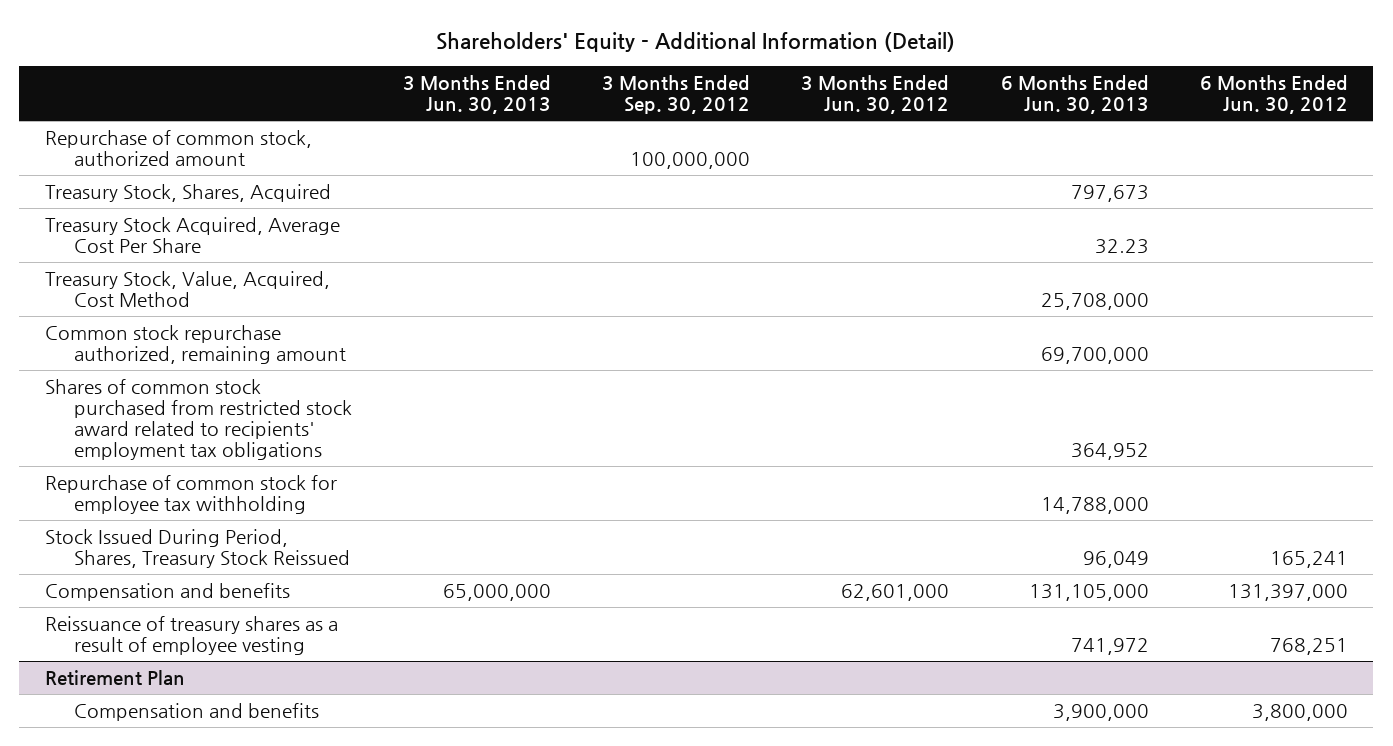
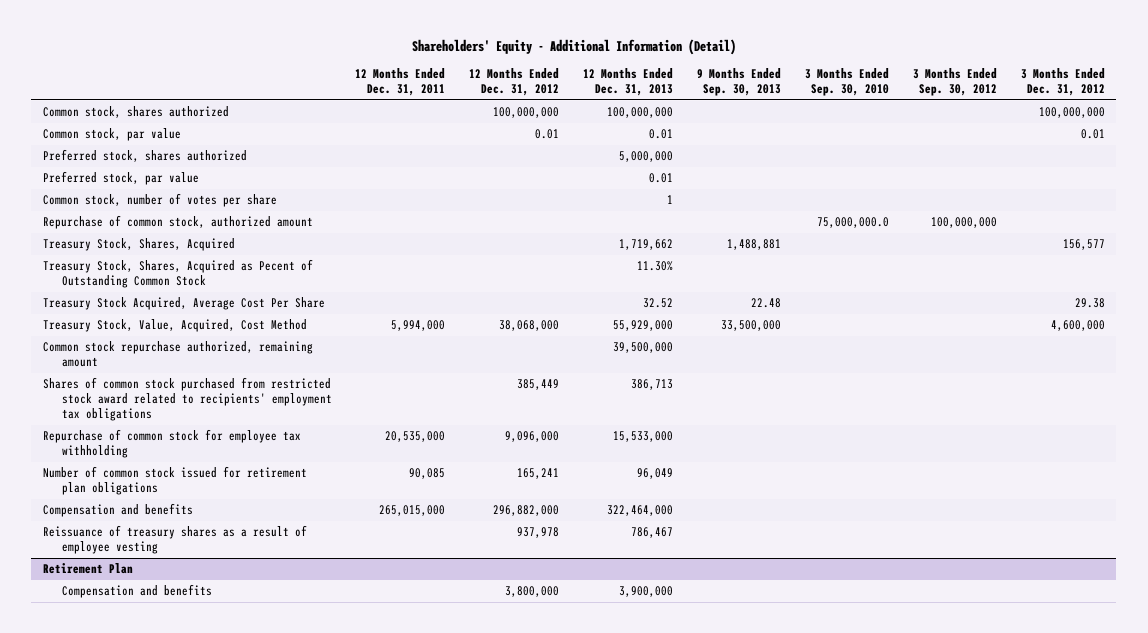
- | 3 Months Ended Jun. 30, 2013 | 3 Months Ended Sep. 30, 2012 | 3 Months Ended Jun. 30, 2012 | 6 Months Ended Jun. 30, 2013 | 6 Months Ended Jun. 30, 2012
+ | 12 Months Ended Dec. 31, 2011 | 12 Months Ended Dec. 31, 2012 | 12 Months Ended Dec. 31, 2013 | 9 Months Ended Sep. 30, 2013 | 3 Months Ended Sep. 30, 2010 | 3 Months Ended Sep. 30, 2012 | 3 Months Ended Dec. 31, 2012
+ Common stock, shares authorized | | 100,000,000 | 100,000,000 | | | | 100,000,000
+ Common stock, par value | | 0.01 | 0.01 | | | | 0.01
+ Preferred stock, shares authorized | | | 5,000,000 | | | |
+ Preferred stock, par value | | | 0.01 | | | |
+ Common stock, number of votes per share | | | 1 | | | |
+ Treasury Stock, Shares, Acquired as Pecent of Outstanding Common Stock | | | 11.30% | | | |
- Stock Issued During Period, Shares, Treasury Stock Reissued | | | | 96,049 | 165,241
+ Number of common stock issued for retirement plan obligations | 90,085 | 165,241 | 96,049 | | | |

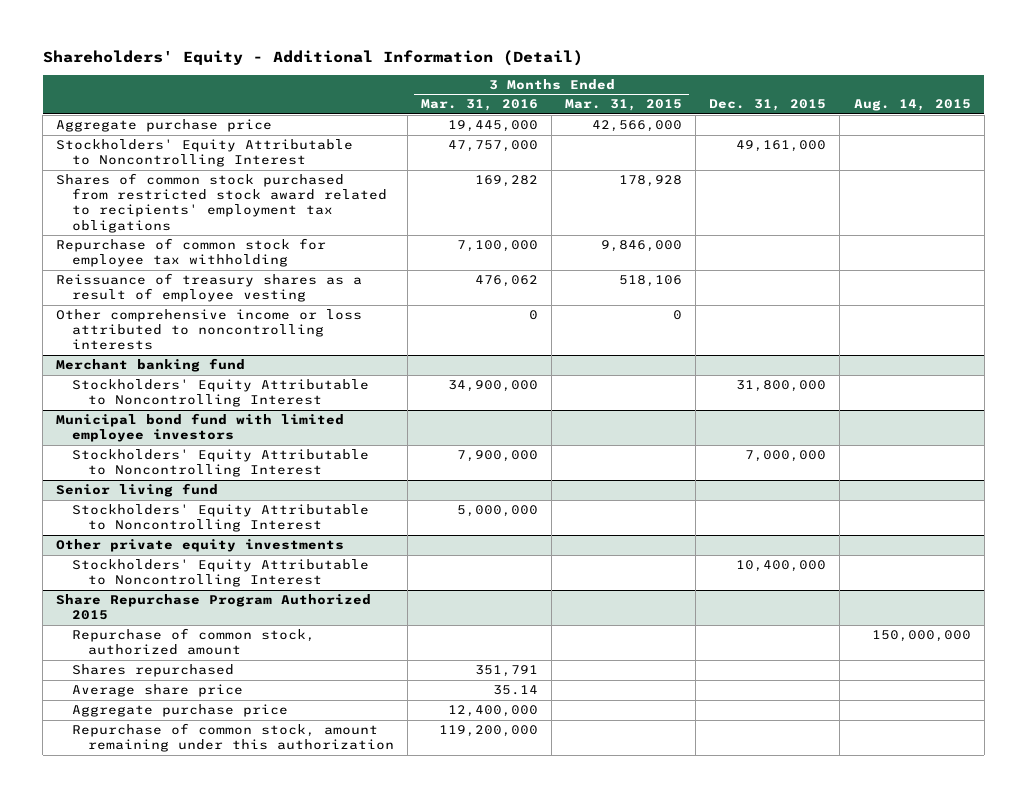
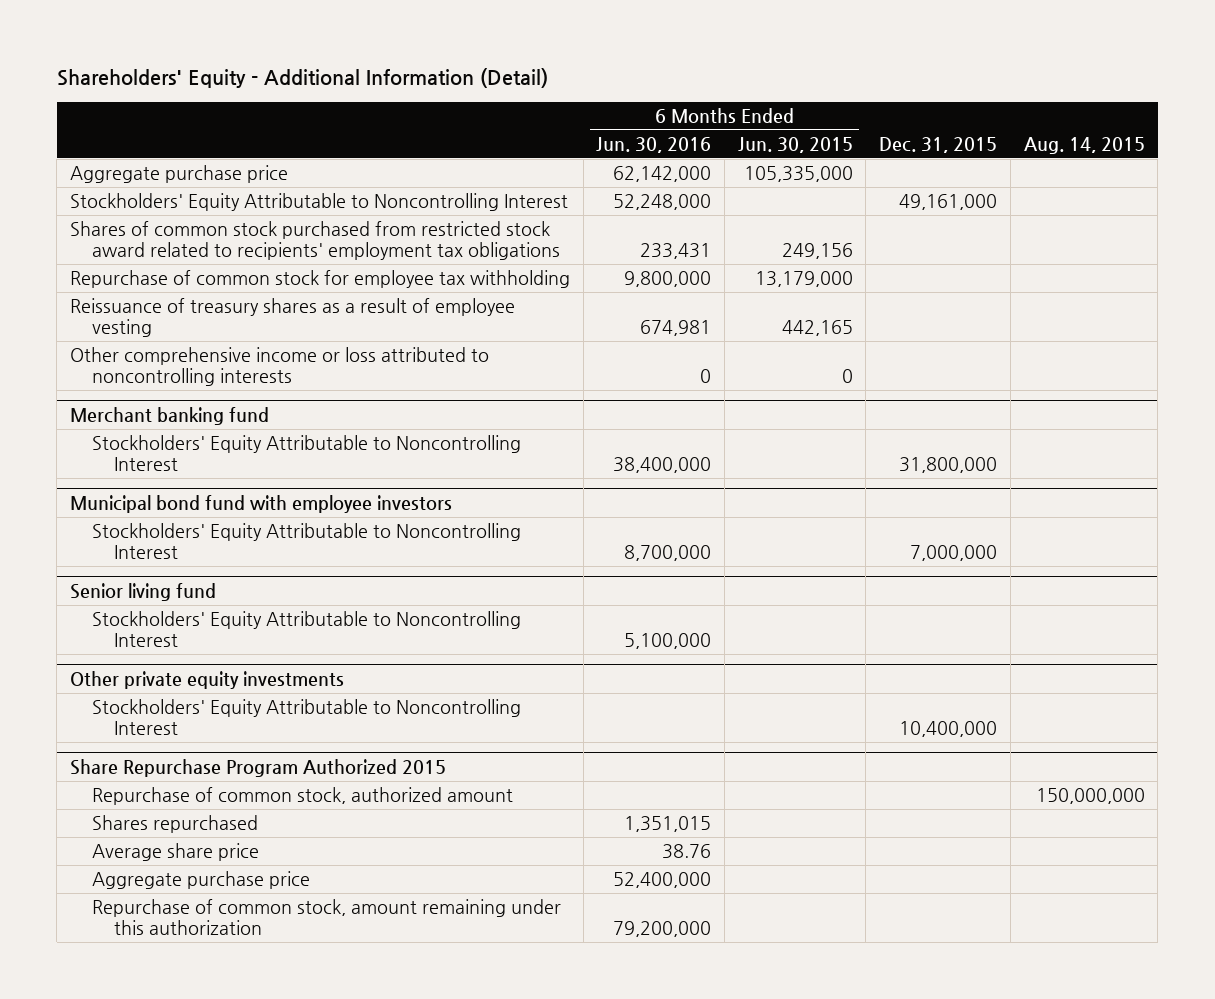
- | 3 Months Ended Mar. 31, 2016 | 3 Months Ended Mar. 31, 2015 | Dec. 31, 2015 | Aug. 14, 2015
+ | 6 Months Ended Jun. 30, 2016 | 6 Months Ended Jun. 30, 2015 | Dec. 31, 2015 | Aug. 14, 2015
- Municipal bond fund with limited employee investors
+ Municipal bond fund with employee investors

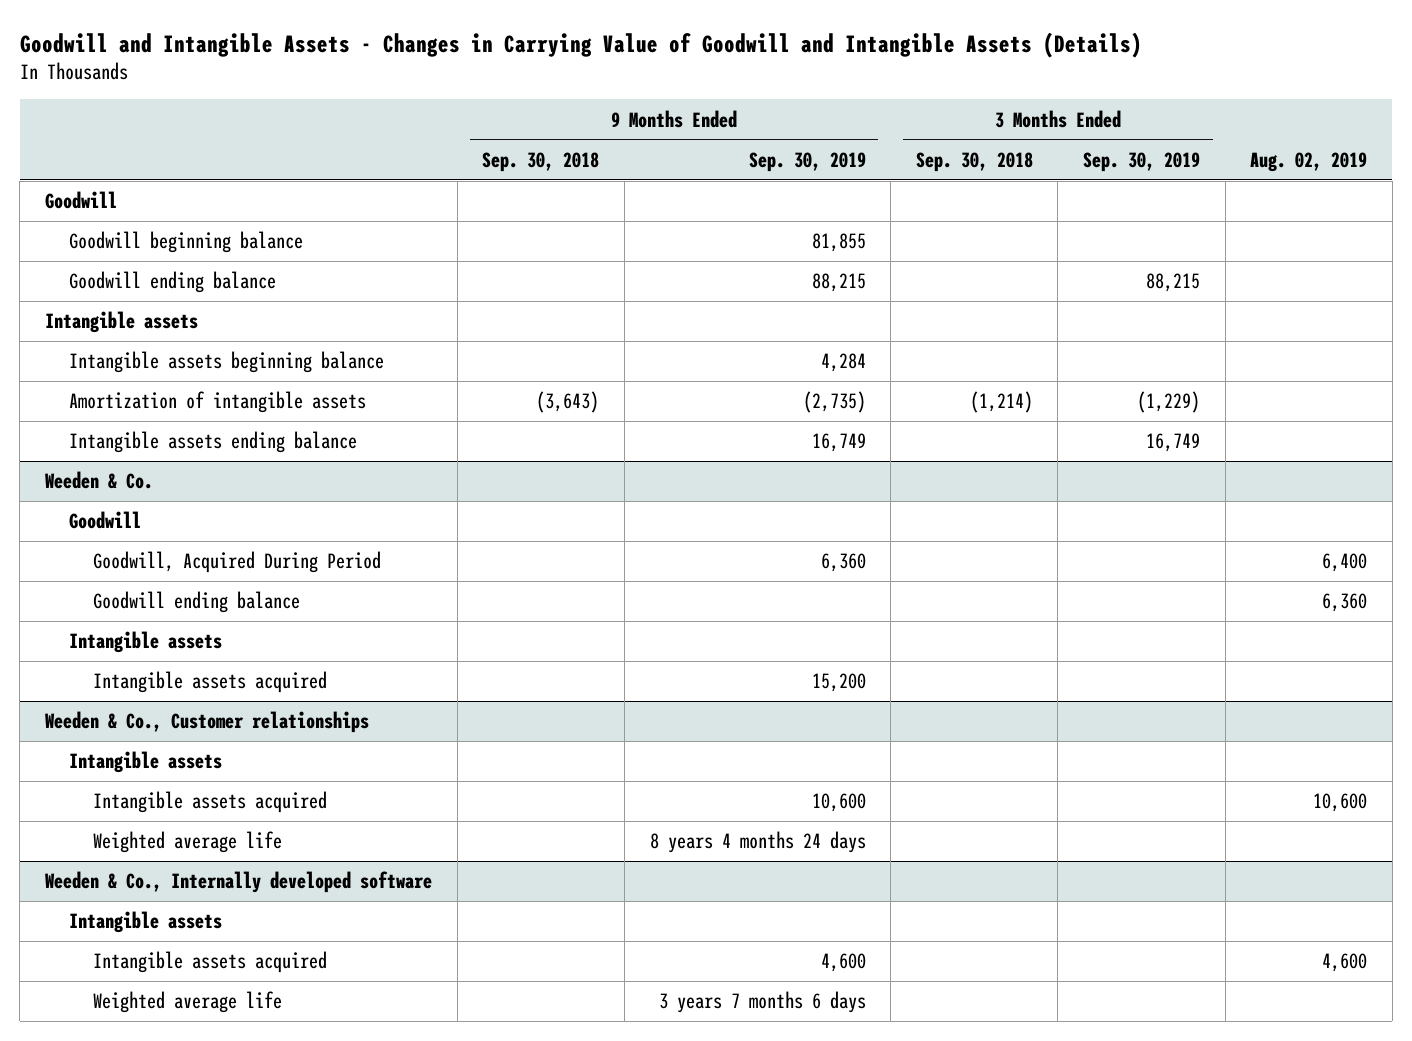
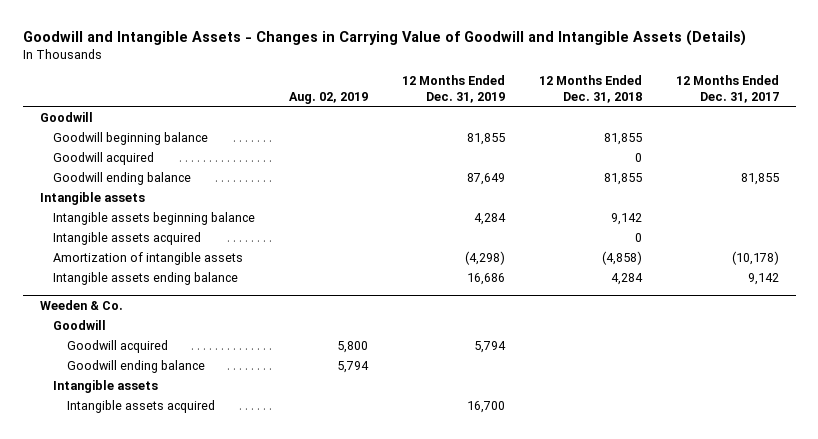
- | 9 Months Ended Sep. 30, 2018 | 9 Months Ended Sep. 30, 2019 | 3 Months Ended Sep. 30, 2018 | 3 Months Ended Sep. 30, 2019 | Aug. 02, 2019
+ | Aug. 02, 2019 | 12 Months Ended Dec. 31, 2019 | 12 Months Ended Dec. 31, 2018 | 12 Months Ended Dec. 31, 2017
+ Goodwill acquired | | | 0 |
+ Intangible assets acquired | | | 0 |
@ Weeden & Co.
- Goodwill, Acquired During Period | | 6,360 | | | 6,400
- Goodwill ending balance | | | | | 6,360
+ Goodwill acquired | 5,800 | 5,794 | |
+ Goodwill ending balance | 5,794 | | |
- Weeden & Co., Customer relationships
- Intangible assets
- Intangible assets acquired | | 10,600 | | | 10,600
- Weighted average life | | 8 years 4 months 24 days | | |
- Weeden & Co., Internally developed software
- Intangible assets
- Intangible assets acquired | | 4,600 | | | 4,600
- Weighted average life | | 3 years 7 months 6 days | | |

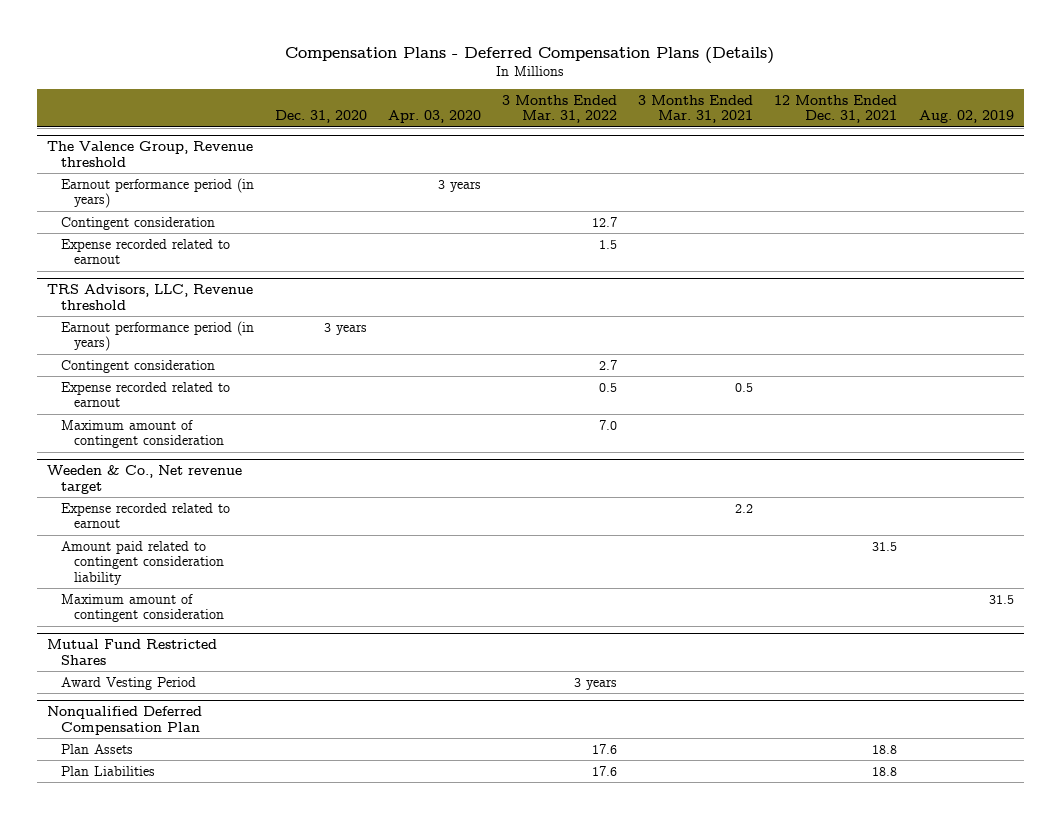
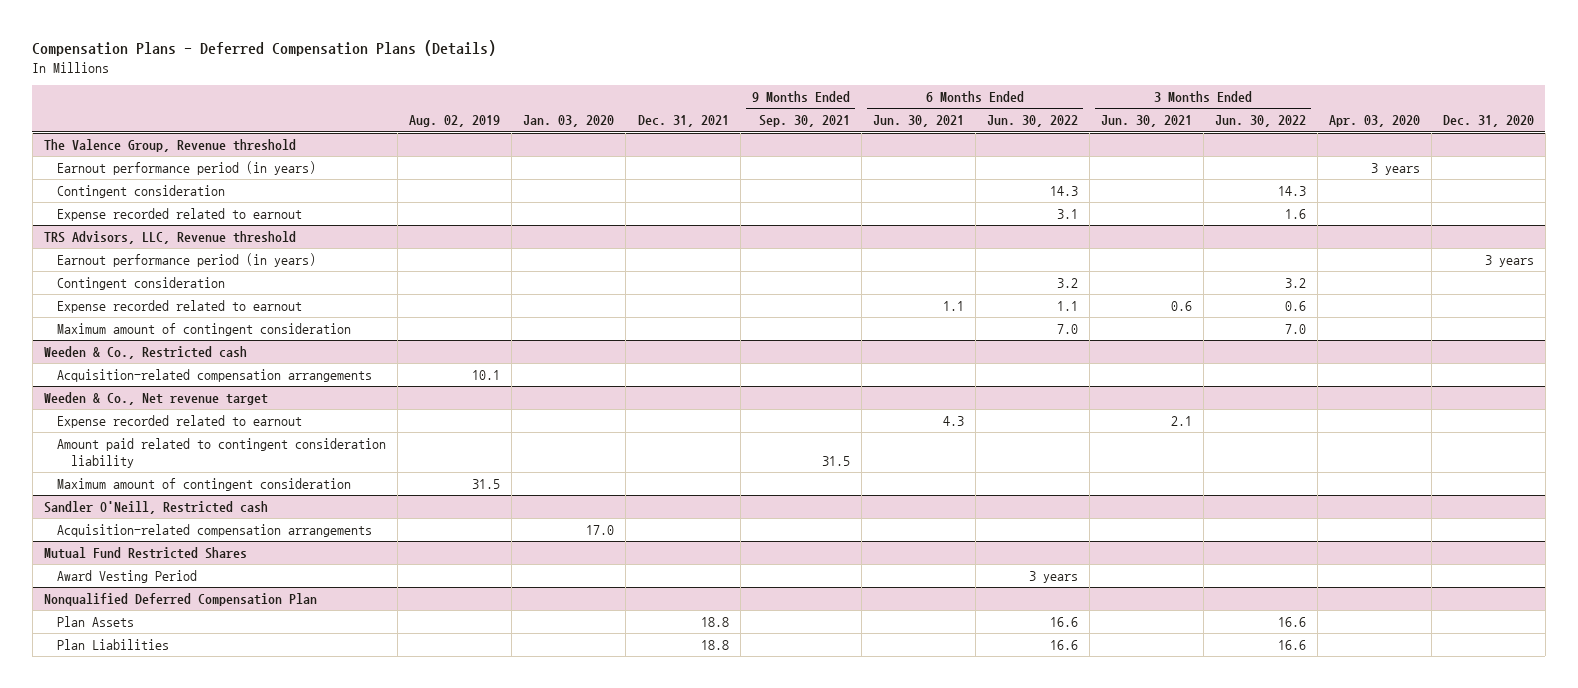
- | Dec. 31, 2020 | Apr. 03, 2020 | 3 Months Ended Mar. 31, 2022 | 3 Months Ended Mar. 31, 2021 | 12 Months Ended Dec. 31, 2021 | Aug. 02, 2019
+ | Aug. 02, 2019 | Jan. 03, 2020 | Dec. 31, 2021 | 9 Months Ended Sep. 30, 2021 | 6 Months Ended Jun. 30, 2021 | 6 Months Ended Jun. 30, 2022 | 3 Months Ended Jun. 30, 2021 | 3 Months Ended Jun. 30, 2022 | Apr. 03, 2020 | Dec. 31, 2020
+ Weeden & Co., Restricted cash
+ Acquisition-related compensation arrangements | 10.1 | | | | | | | | |
+ Sandler O'Neill, Restricted cash
+ Acquisition-related compensation arrangements | | 17.0 | | | | | | | |

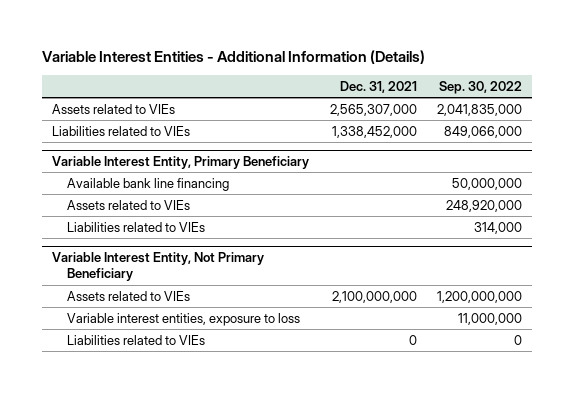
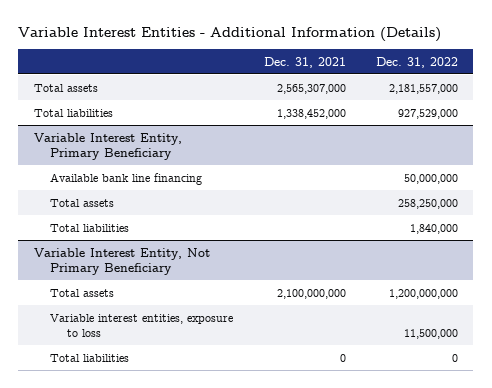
- | Dec. 31, 2021 | Sep. 30, 2022
+ | Dec. 31, 2021 | Dec. 31, 2022
- Assets related to VIEs | 2,565,307,000 | 2,041,835,000
- Liabilities related to VIEs | 1,338,452,000 | 849,066,000
+ Total assets | 2,565,307,000 | 2,181,557,000
+ Total liabilities | 1,338,452,000 | 927,529,000
@ Variable Interest Entity, Primary Beneficiary
- Assets related to VIEs | | 248,920,000
- Liabilities related to VIEs | | 314,000
+ Total assets | | 258,250,000
+ Total liabilities | | 1,840,000
@ Variable Interest Entity, Not Primary Beneficiary
- Assets related to VIEs | 2,100,000,000 | 1,200,000,000
+ Total assets | 2,100,000,000 | 1,200,000,000
- Liabilities related to VIEs | 0 | 0
+ Total liabilities | 0 | 0

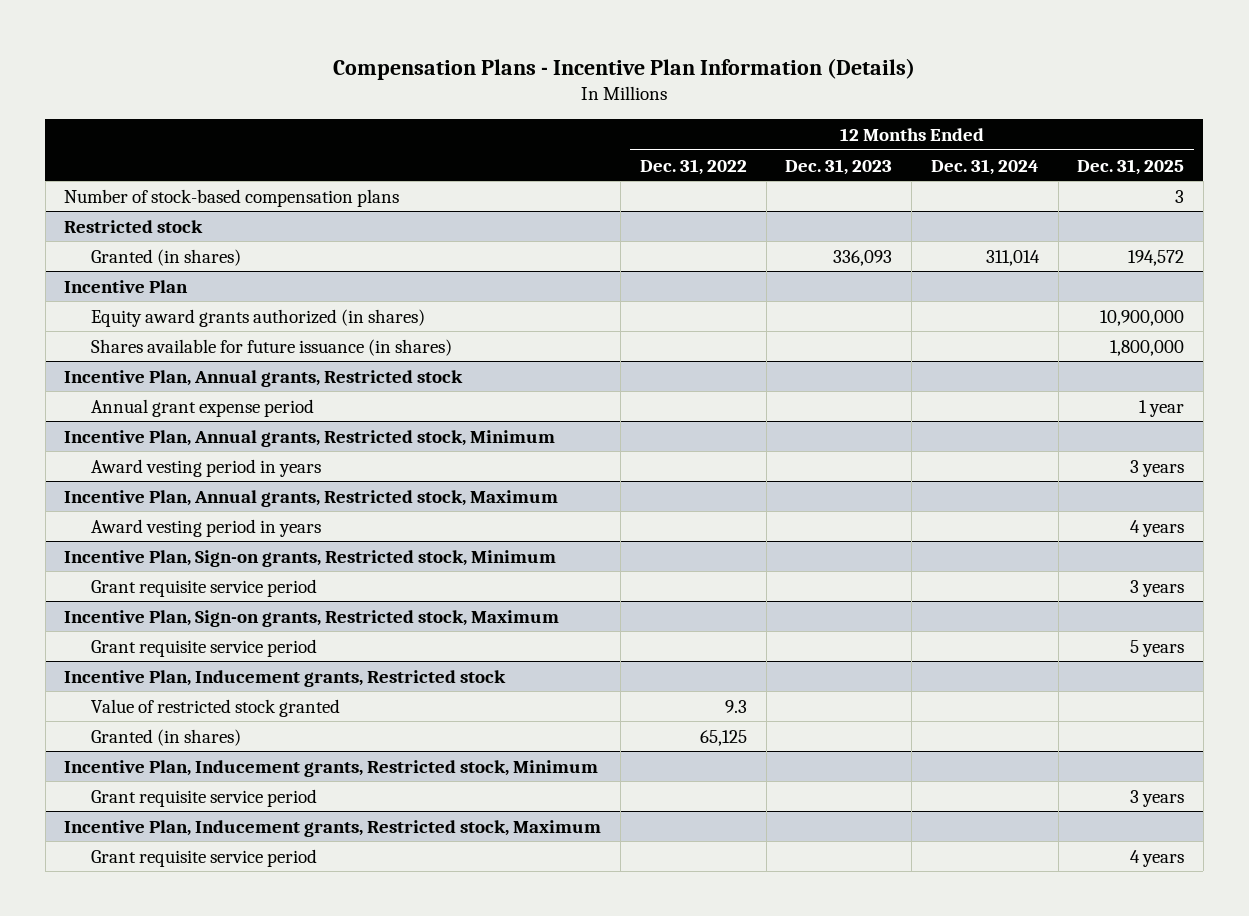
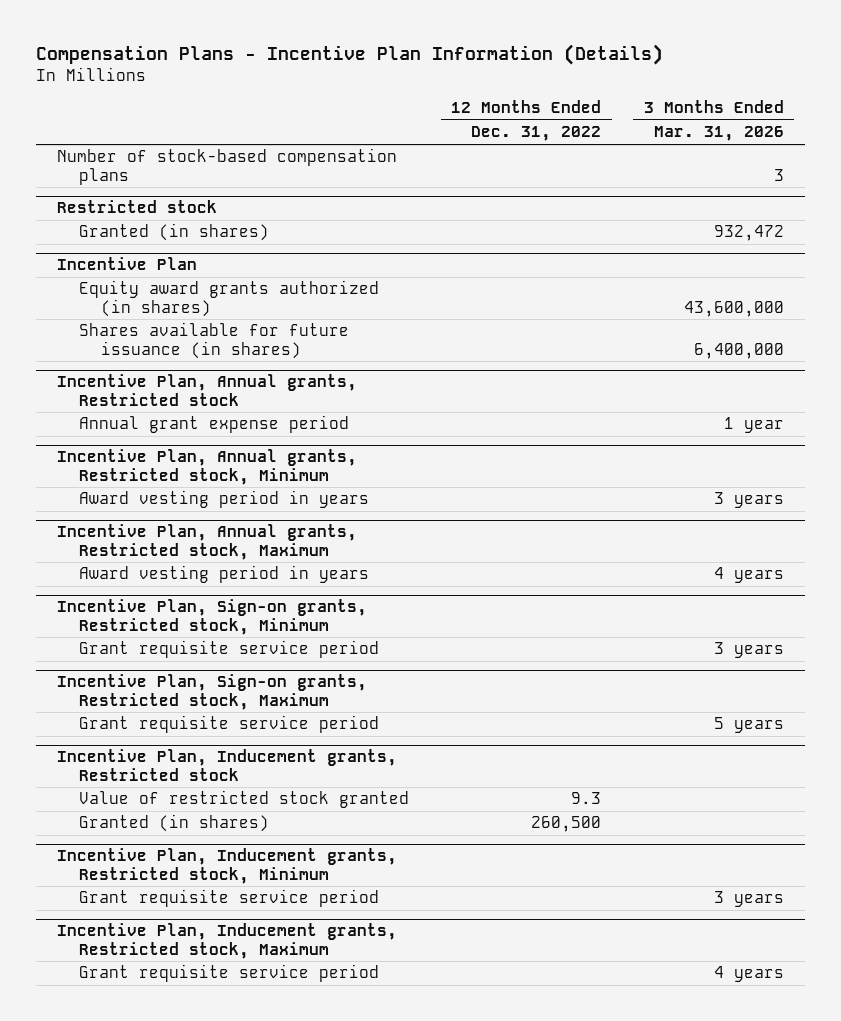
- | 12 Months Ended Dec. 31, 2022 | 12 Months Ended Dec. 31, 2023 | 12 Months Ended Dec. 31, 2024 | 12 Months Ended Dec. 31, 2025
+ | 12 Months Ended Dec. 31, 2022 | 3 Months Ended Mar. 31, 2026
@ Incentive Plan, Inducement grants, Restricted stock
- Granted (in shares) | 65,125 | | |
+ Granted (in shares) | 260,500 |

